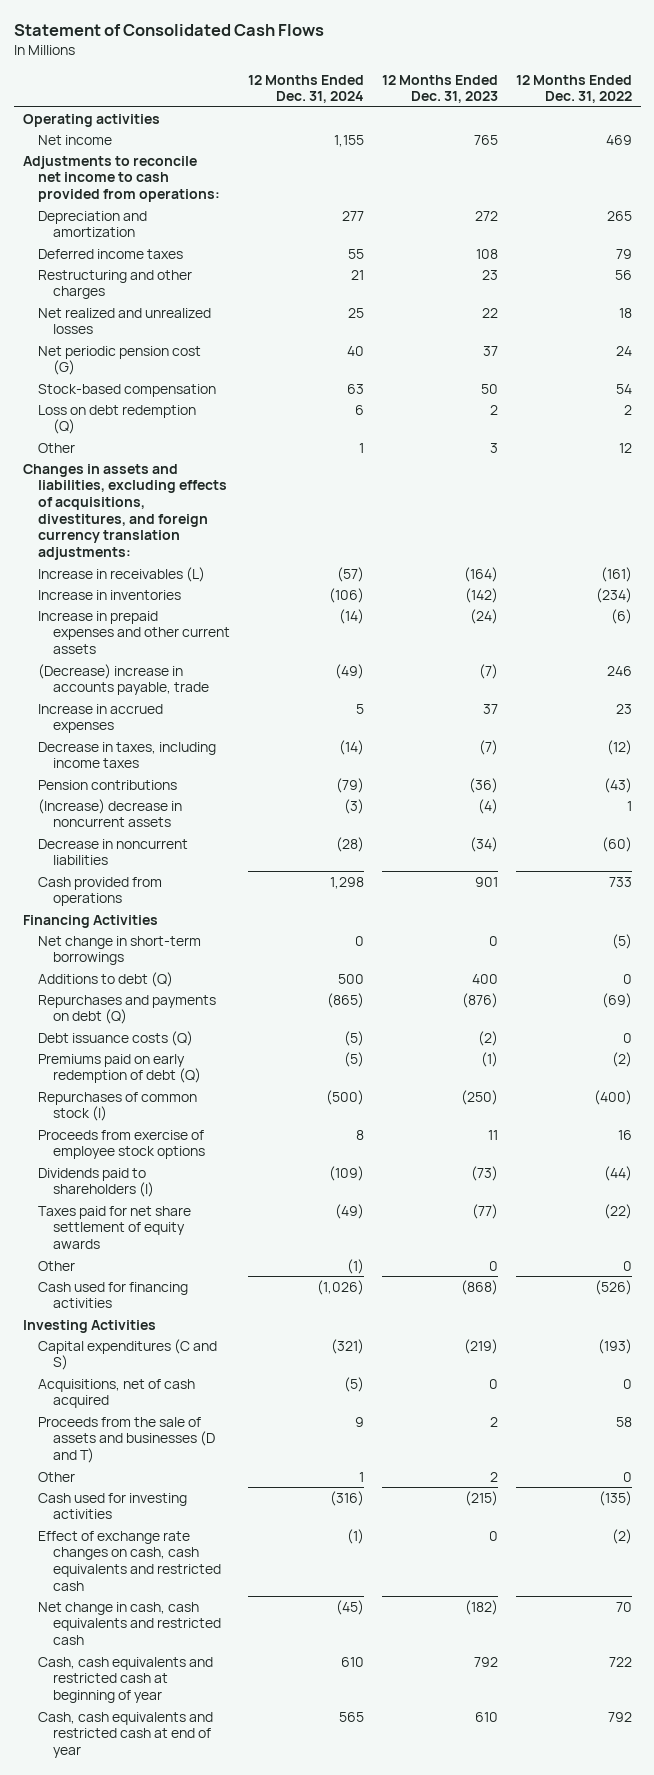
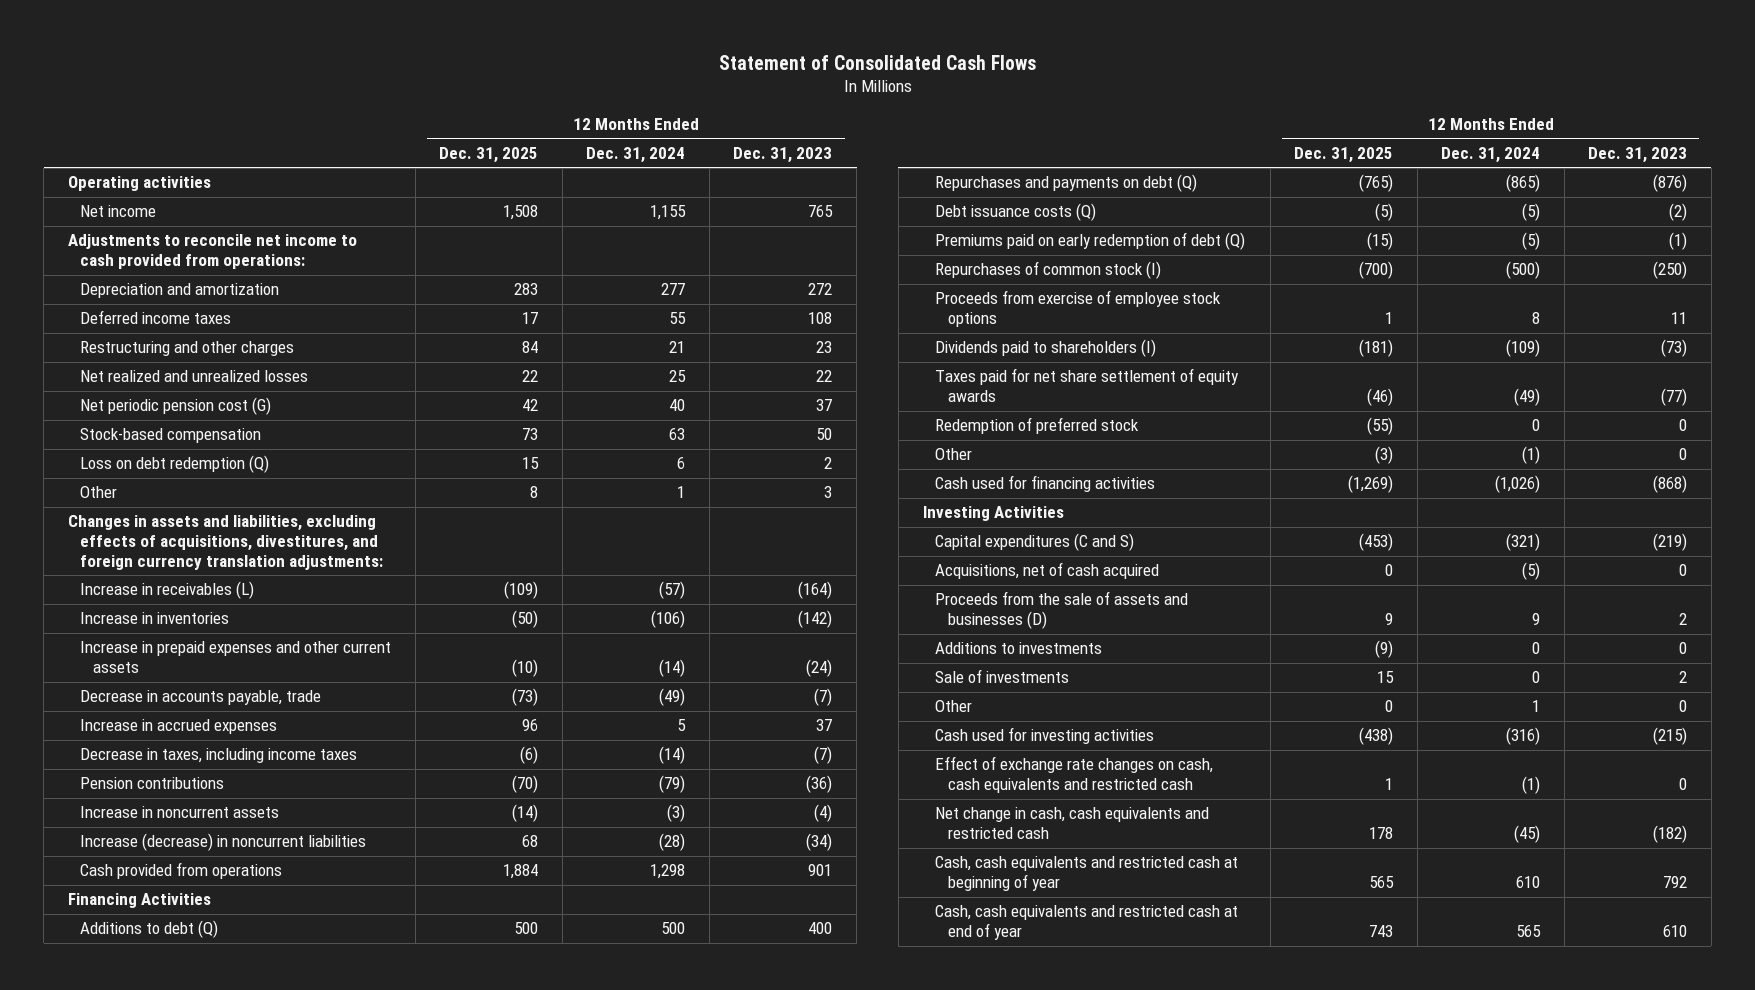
- | 12 Months Ended Dec. 31, 2024 | 12 Months Ended Dec. 31, 2023 | 12 Months Ended Dec. 31, 2022
+ | 12 Months Ended Dec. 31, 2025 | 12 Months Ended Dec. 31, 2024 | 12 Months Ended Dec. 31, 2023
- (Decrease) increase in accounts payable, trade | (49) | (7) | 246
+ Decrease in accounts payable, trade | (73) | (49) | (7)
- (Increase) decrease in noncurrent assets | (3) | (4) | 1
- Decrease in noncurrent liabilities | (28) | (34) | (60)
+ Increase in noncurrent assets | (14) | (3) | (4)
+ Increase (decrease) in noncurrent liabilities | 68 | (28) | (34)
- Net change in short-term borrowings | 0 | 0 | (5)
+ Redemption of preferred stock | (55) | 0 | 0
- Proceeds from the sale of assets and businesses (D and T) | 9 | 2 | 58
- Other | 1 | 2 | 0
+ Proceeds from the sale of assets and businesses (D) | 9 | 9 | 2
+ Additions to investments | (9) | 0 | 0
+ Sale of investments | 15 | 0 | 2
+ Other | 0 | 1 | 0

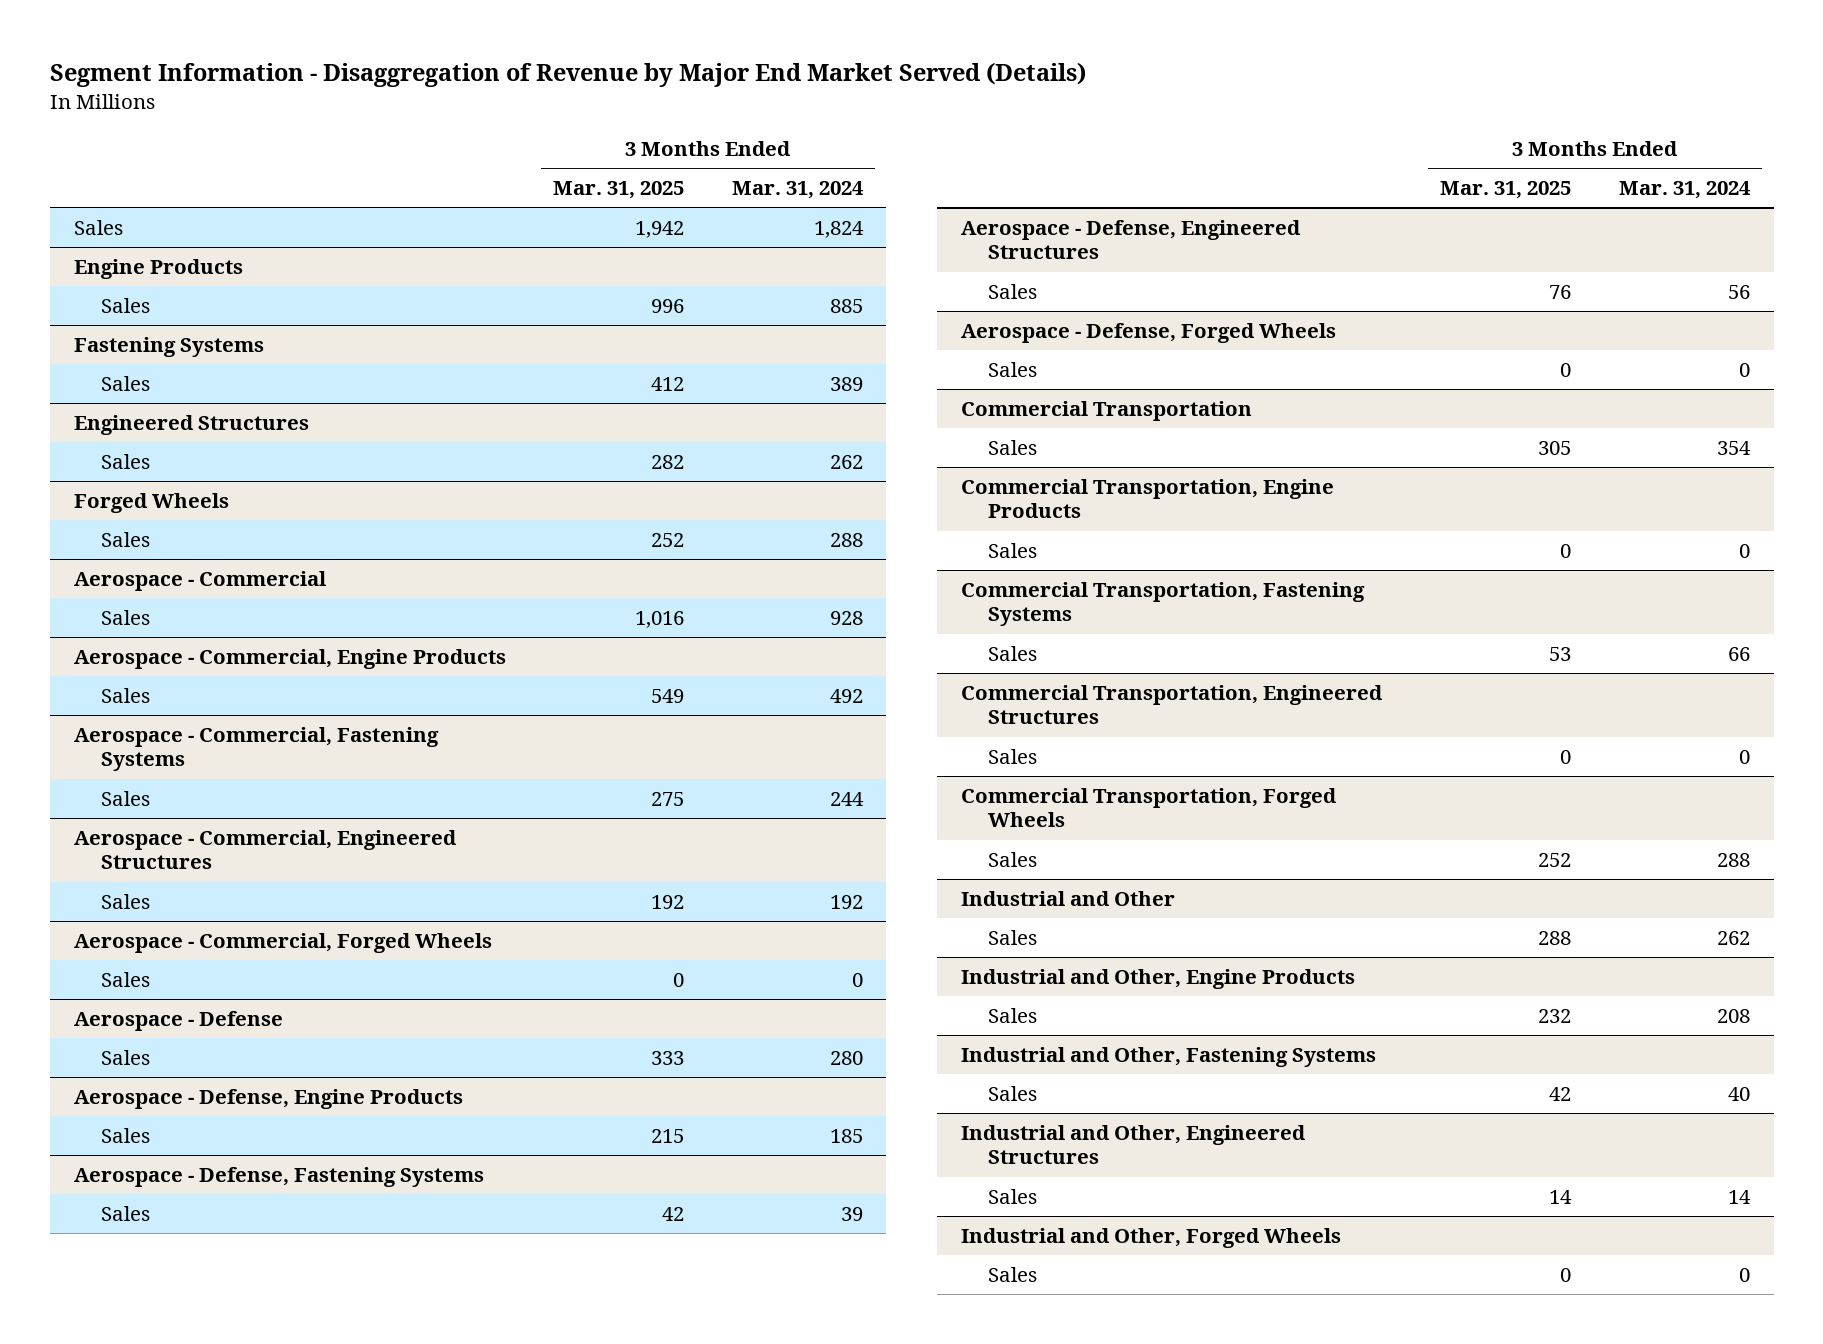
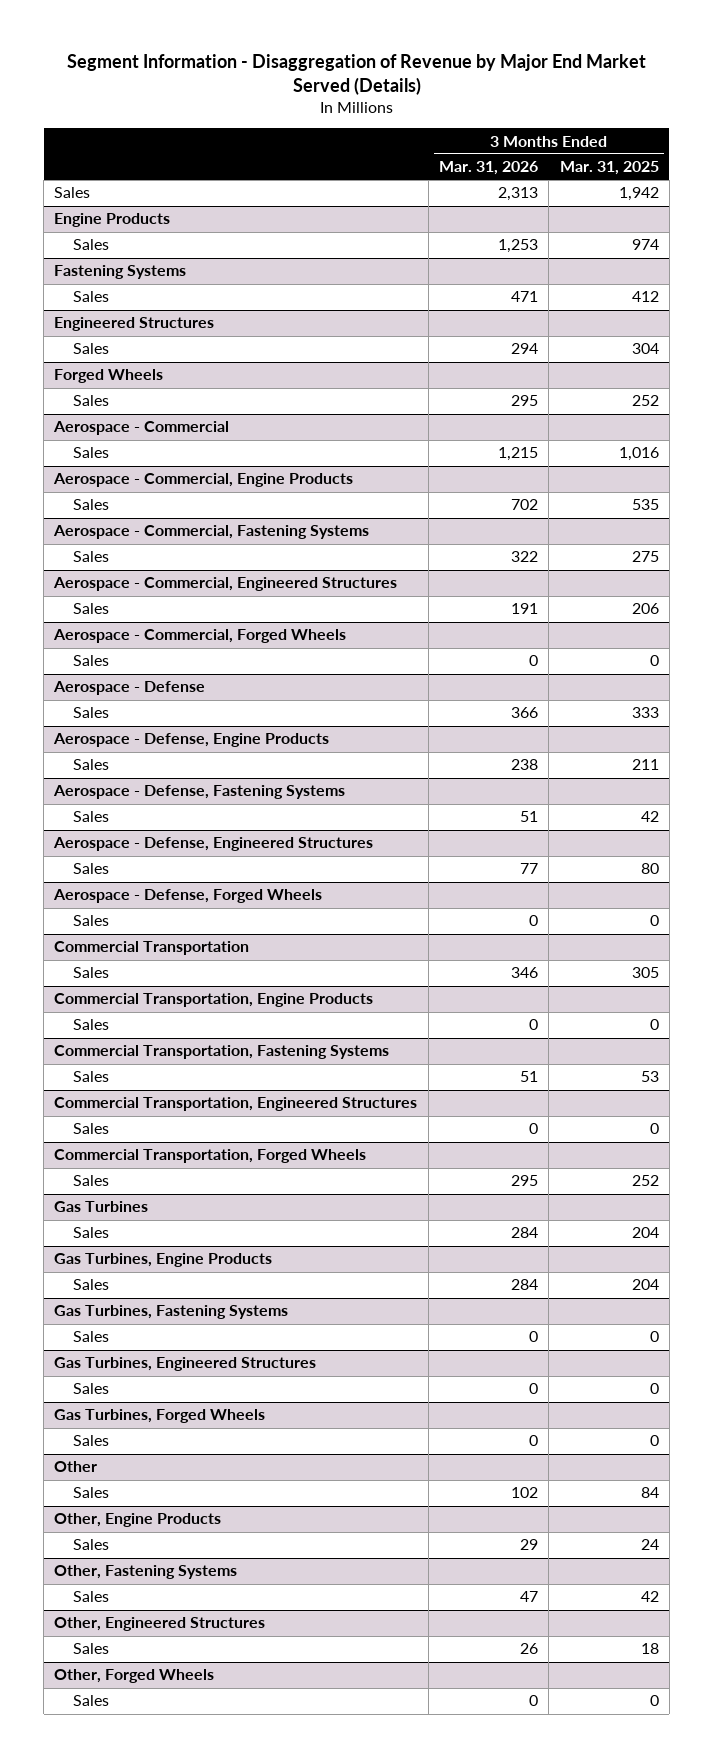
- | 3 Months Ended Mar. 31, 2025 | 3 Months Ended Mar. 31, 2024
+ | 3 Months Ended Mar. 31, 2026 | 3 Months Ended Mar. 31, 2025
@ Engine Products
- Sales | 996 | 885
+ Sales | 1,253 | 974
@ Engineered Structures
- Sales | 282 | 262
+ Sales | 294 | 304
@ Aerospace - Commercial, Engine Products
- Sales | 549 | 492
+ Sales | 702 | 535
@ Aerospace - Commercial, Engineered Structures
- Sales | 192 | 192
+ Sales | 191 | 206
@ Aerospace - Defense, Engine Products
- Sales | 215 | 185
+ Sales | 238 | 211
@ Aerospace - Defense, Engineered Structures
- Sales | 76 | 56
+ Sales | 77 | 80
- Industrial and Other
- Sales | 288 | 262
- Industrial and Other, Engine Products
- Sales | 232 | 208
- Industrial and Other, Fastening Systems
+ Gas Turbines
+ Sales | 284 | 204
+ Gas Turbines, Engine Products
+ Sales | 284 | 204
+ Gas Turbines, Fastening Systems
+ Sales | 0 | 0
+ Gas Turbines, Engineered Structures
+ Sales | 0 | 0
+ Gas Turbines, Forged Wheels
+ Sales | 0 | 0
+ Other
+ Sales | 102 | 84
+ Other, Engine Products
+ Sales | 29 | 24
+ Other, Fastening Systems
- Industrial and Other, Engineered Structures
- Sales | 14 | 14
- Industrial and Other, Forged Wheels
+ Other, Engineered Structures
+ Sales | 26 | 18
+ Other, Forged Wheels

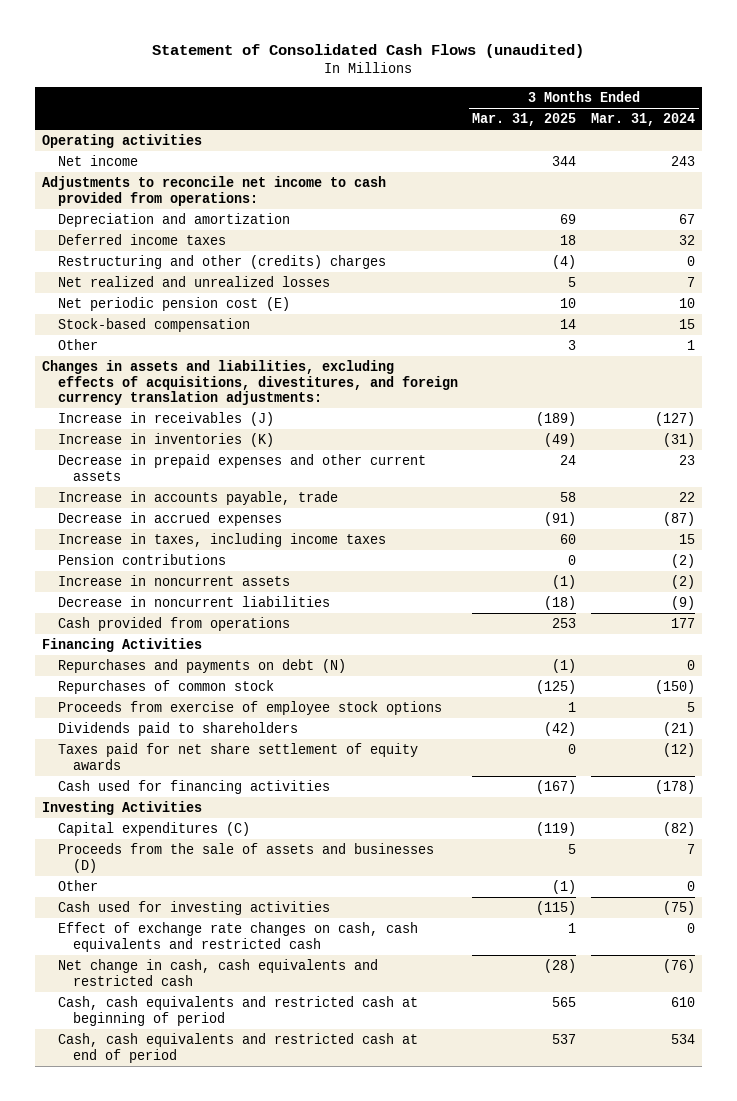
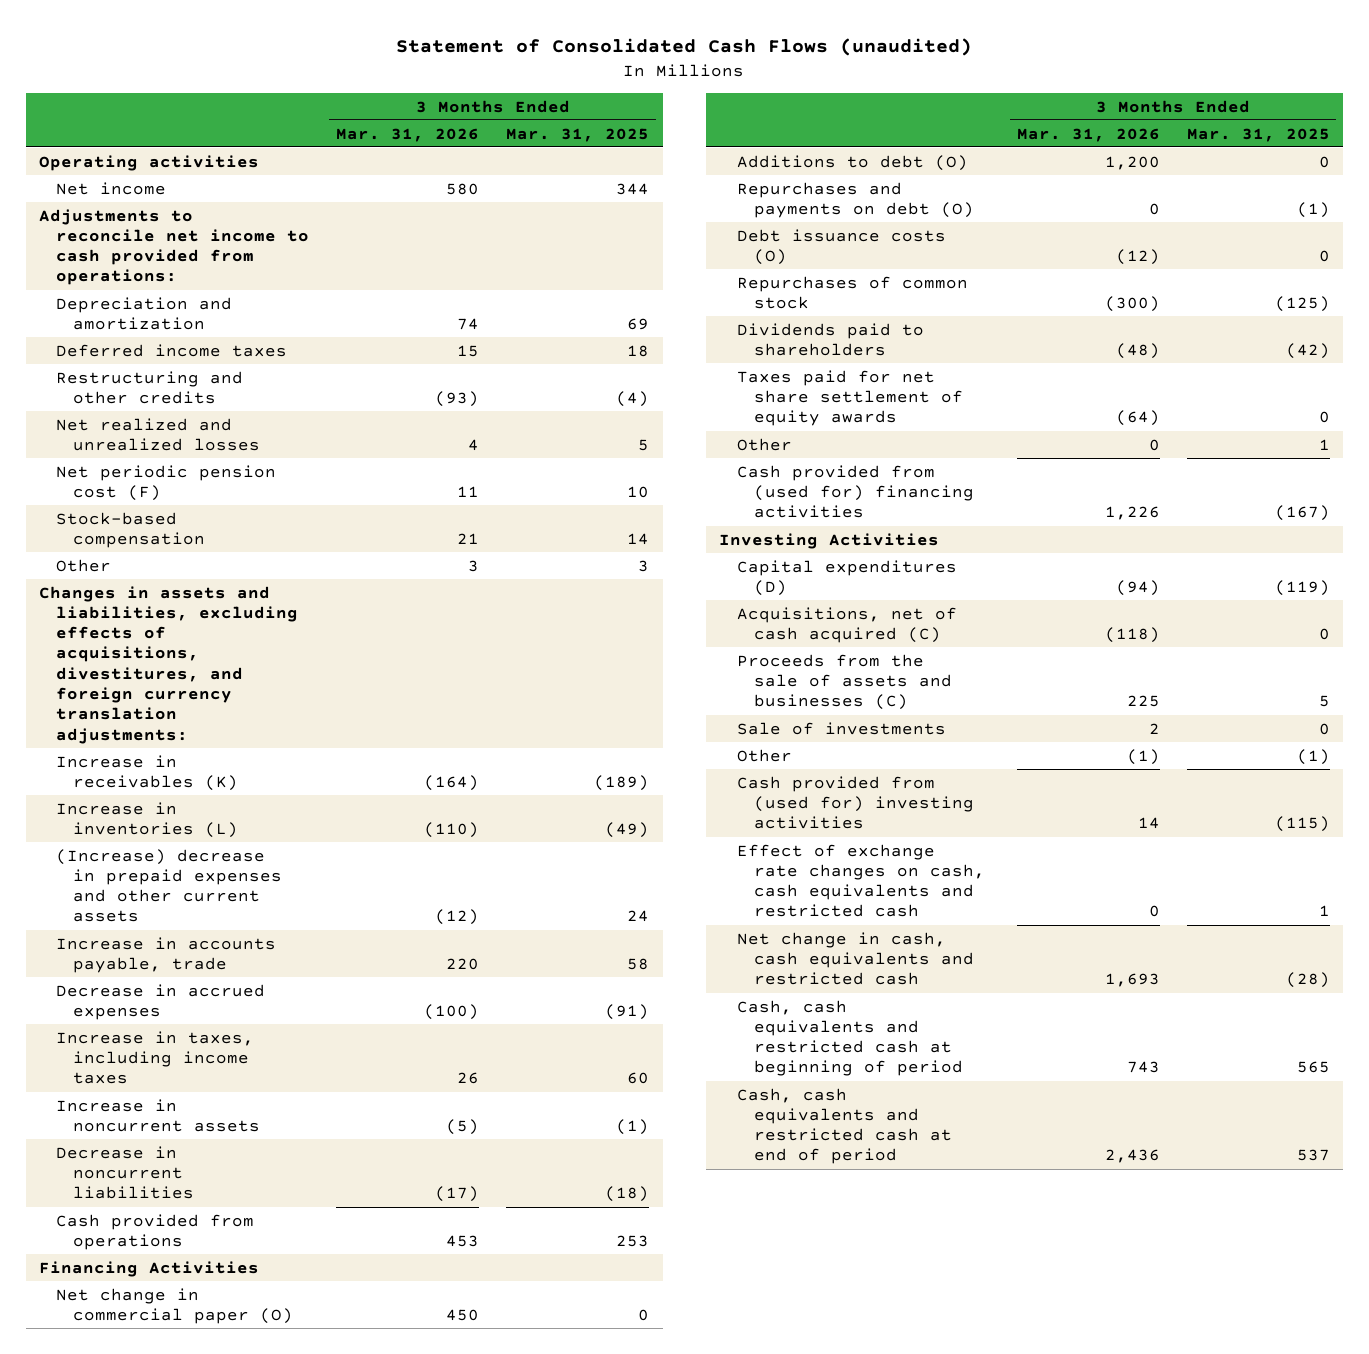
- | 3 Months Ended Mar. 31, 2025 | 3 Months Ended Mar. 31, 2024
+ | 3 Months Ended Mar. 31, 2026 | 3 Months Ended Mar. 31, 2025
- Restructuring and other (credits) charges | (4) | 0
+ Restructuring and other credits | (93) | (4)
- Net periodic pension cost (E) | 10 | 10
+ Net periodic pension cost (F) | 11 | 10
- Increase in receivables (J) | (189) | (127)
- Increase in inventories (K) | (49) | (31)
- Decrease in prepaid expenses and other current assets | 24 | 23
+ Increase in receivables (K) | (164) | (189)
+ Increase in inventories (L) | (110) | (49)
+ (Increase) decrease in prepaid expenses and other current assets | (12) | 24
- Pension contributions | 0 | (2)
- Repurchases and payments on debt (N) | (1) | 0
+ Net change in commercial paper (O) | 450 | 0
+ Additions to debt (O) | 1,200 | 0
+ Repurchases and payments on debt (O) | 0 | (1)
+ Debt issuance costs (O) | (12) | 0
- Proceeds from exercise of employee stock options | 1 | 5
- Cash used for financing activities | (167) | (178)
+ Other | 0 | 1
+ Cash provided from (used for) financing activities | 1,226 | (167)
- Capital expenditures (C) | (119) | (82)
- Proceeds from the sale of assets and businesses (D) | 5 | 7
+ Capital expenditures (D) | (94) | (119)
+ Acquisitions, net of cash acquired (C) | (118) | 0
+ Proceeds from the sale of assets and businesses (C) | 225 | 5
+ Sale of investments | 2 | 0
- Cash used for investing activities | (115) | (75)
+ Cash provided from (used for) investing activities | 14 | (115)

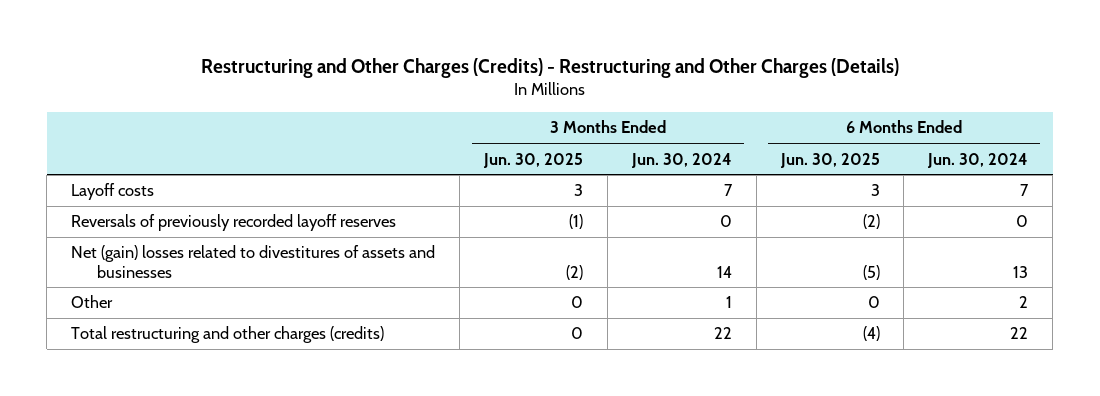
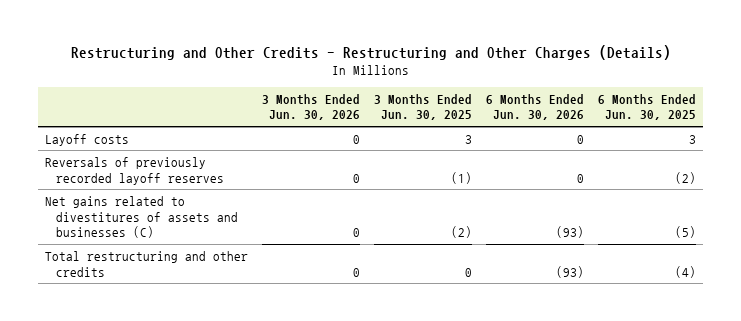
- Restructuring and Other Charges (Credits) - Restructuring and Other Charges (Details)
+ Restructuring and Other Credits - Restructuring and Other Charges (Details)
- | 3 Months Ended Jun. 30, 2025 | 3 Months Ended Jun. 30, 2024 | 6 Months Ended Jun. 30, 2025 | 6 Months Ended Jun. 30, 2024
+ | 3 Months Ended Jun. 30, 2026 | 3 Months Ended Jun. 30, 2025 | 6 Months Ended Jun. 30, 2026 | 6 Months Ended Jun. 30, 2025
- Net (gain) losses related to divestitures of assets and businesses | (2) | 14 | (5) | 13
- Other | 0 | 1 | 0 | 2
- Total restructuring and other charges (credits) | 0 | 22 | (4) | 22
+ Net gains related to divestitures of assets and businesses (C) | 0 | (2) | (93) | (5)
+ Total restructuring and other credits | 0 | 0 | (93) | (4)

